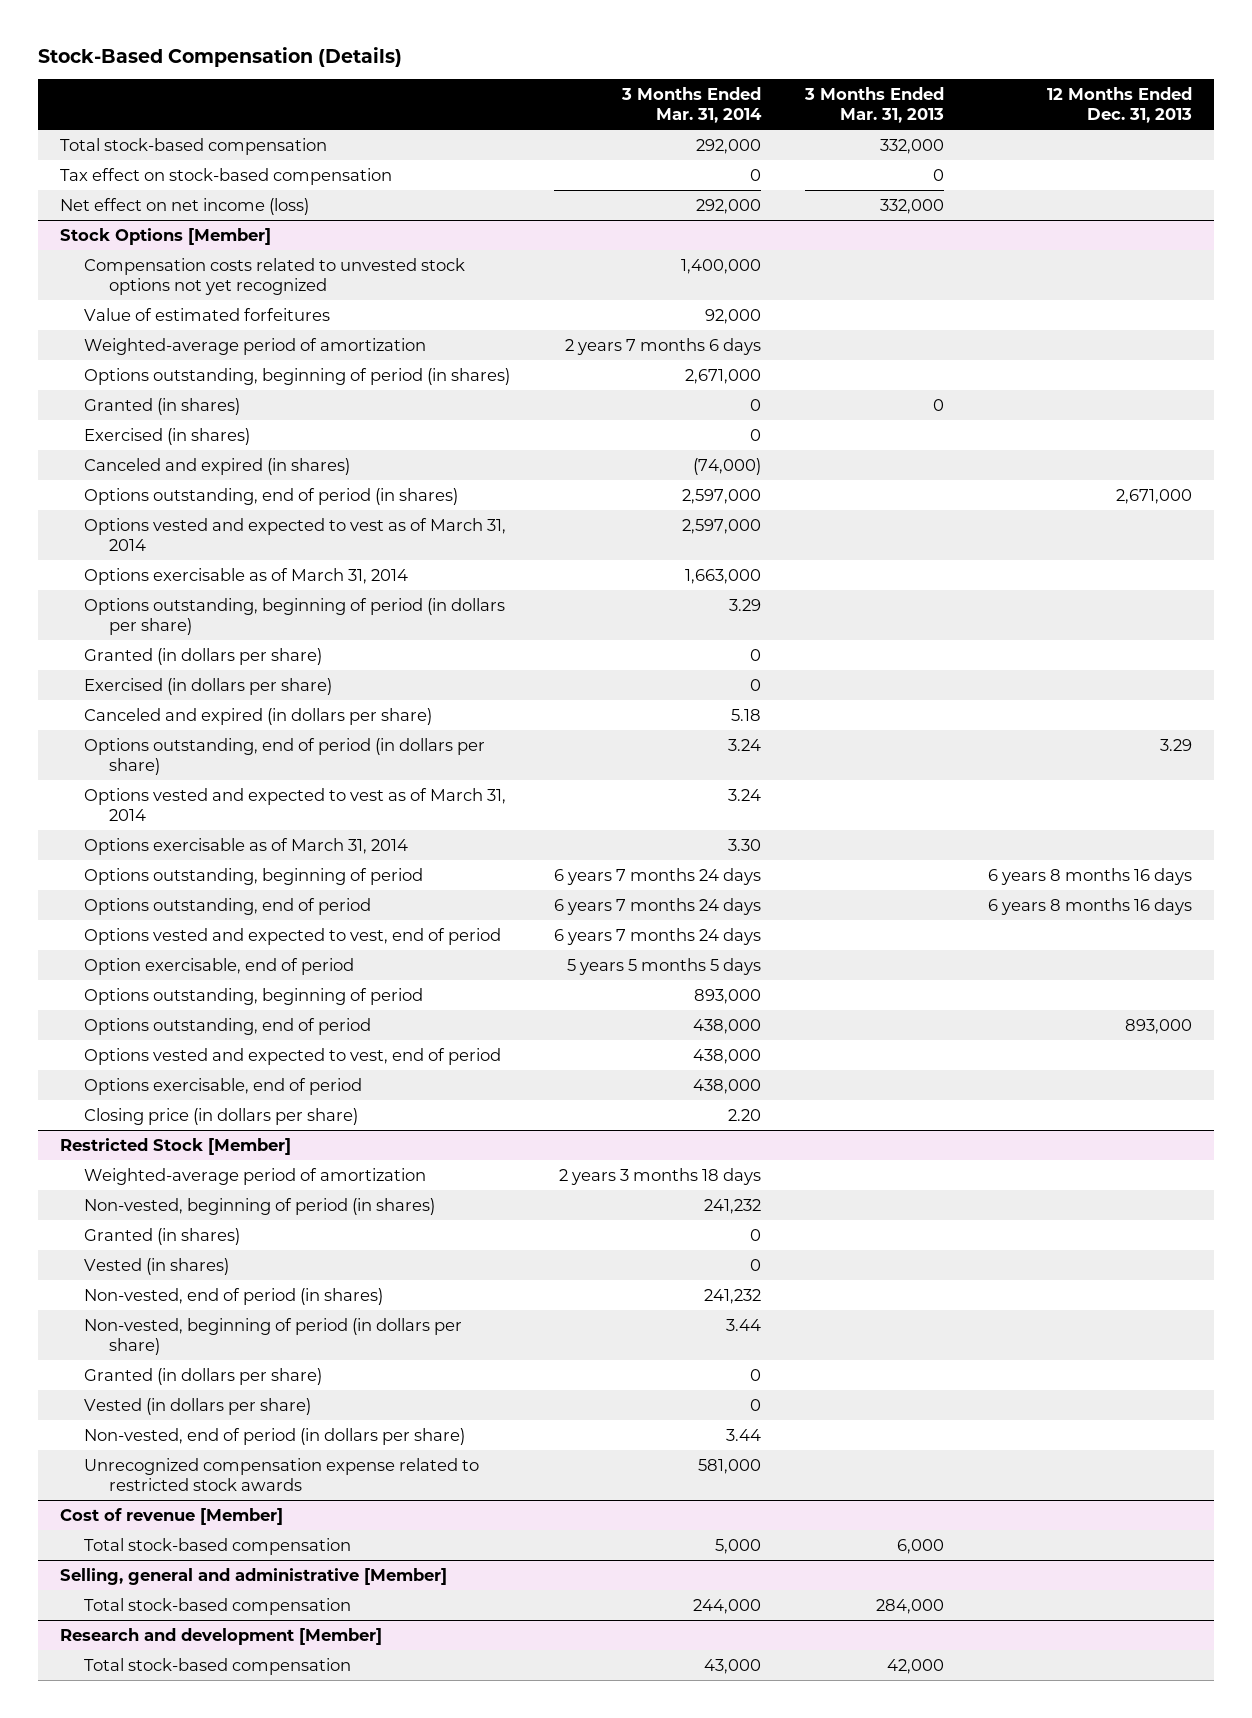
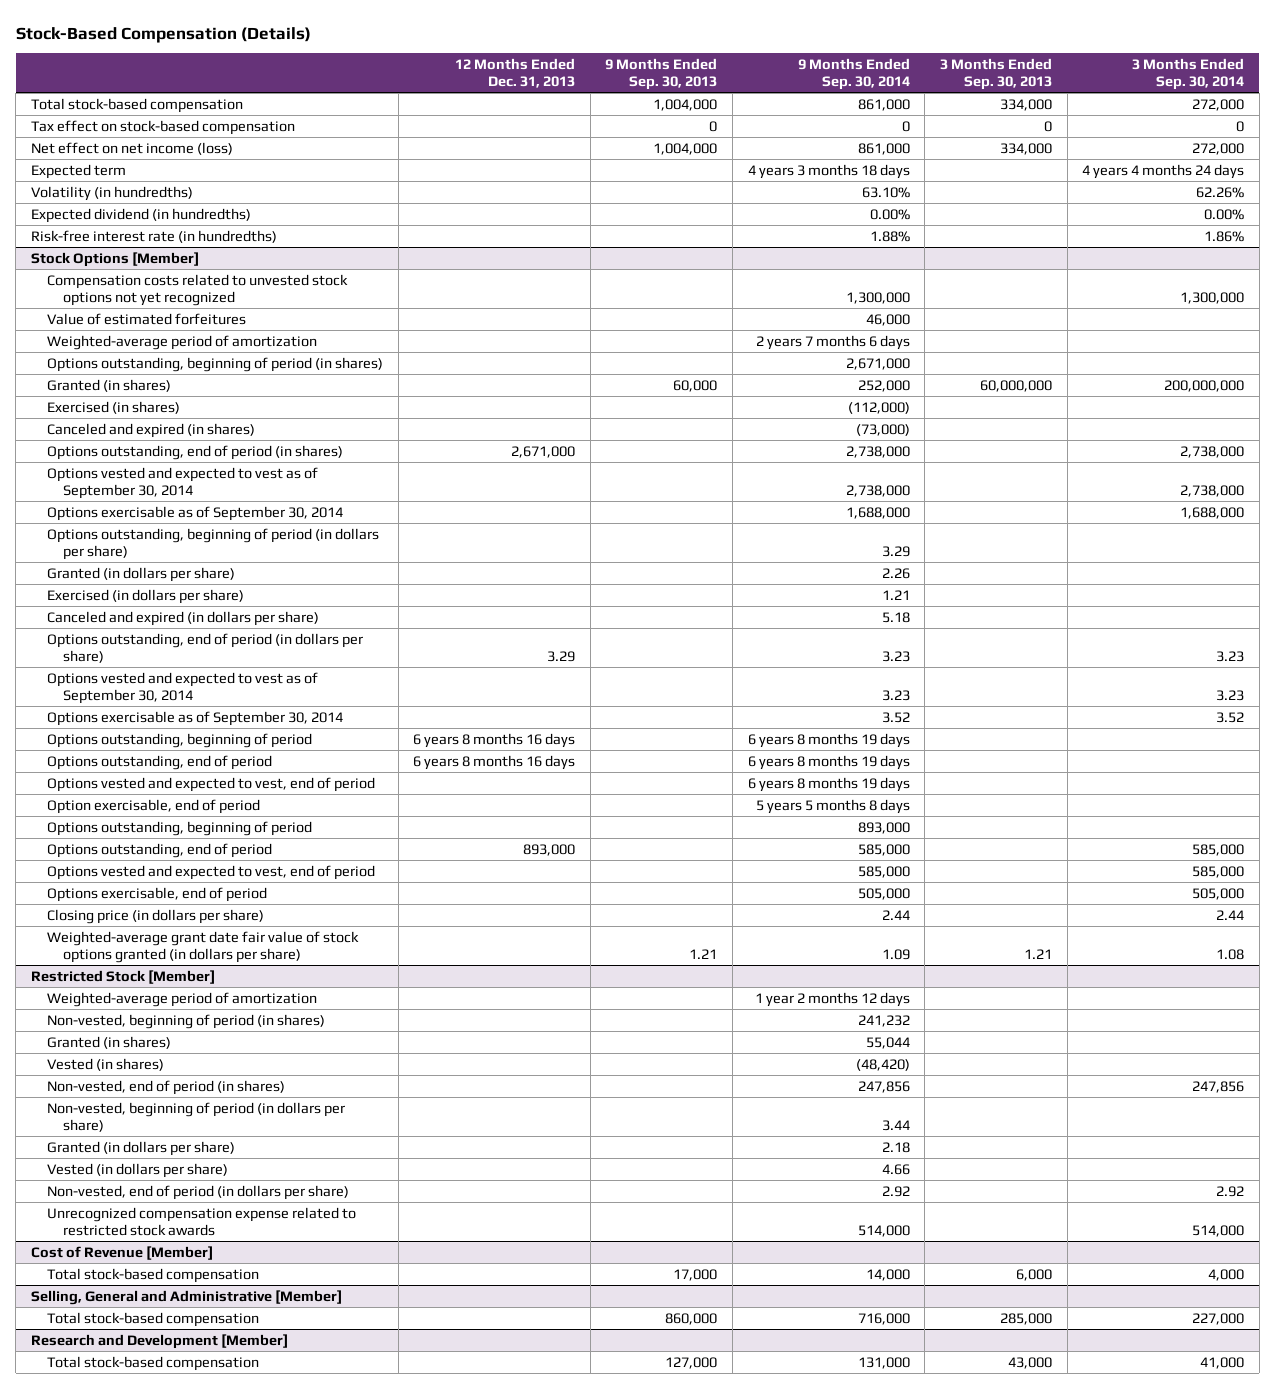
- | 3 Months Ended Mar. 31, 2014 | 3 Months Ended Mar. 31, 2013 | 12 Months Ended Dec. 31, 2013
+ | 12 Months Ended Dec. 31, 2013 | 9 Months Ended Sep. 30, 2013 | 9 Months Ended Sep. 30, 2014 | 3 Months Ended Sep. 30, 2013 | 3 Months Ended Sep. 30, 2014
+ Expected term | | | 4 years 3 months 18 days | | 4 years 4 months 24 days
+ Volatility (in hundredths) | | | 63.10% | | 62.26%
+ Expected dividend (in hundredths) | | | 0.00% | | 0.00%
+ Risk-free interest rate (in hundredths) | | | 1.88% | | 1.86%
@ Stock Options [Member]
- Options vested and expected to vest as of March 31, 2014 | 2,597,000 | |
- Options exercisable as of March 31, 2014 | 1,663,000 | |
+ Options vested and expected to vest as of September 30, 2014 | | | 2,738,000 | | 2,738,000
+ Options exercisable as of September 30, 2014 | | | 1,688,000 | | 1,688,000
- Options vested and expected to vest as of March 31, 2014 | 3.24 | |
- Options exercisable as of March 31, 2014 | 3.30 | |
+ Options vested and expected to vest as of September 30, 2014 | | | 3.23 | | 3.23
+ Options exercisable as of September 30, 2014 | | | 3.52 | | 3.52
+ Weighted-average grant date fair value of stock options granted (in dollars per share) | | 1.21 | 1.09 | 1.21 | 1.08
- Cost of revenue [Member]
+ Cost of Revenue [Member]
- Selling, general and administrative [Member]
+ Selling, General and Administrative [Member]
- Research and development [Member]
+ Research and Development [Member]

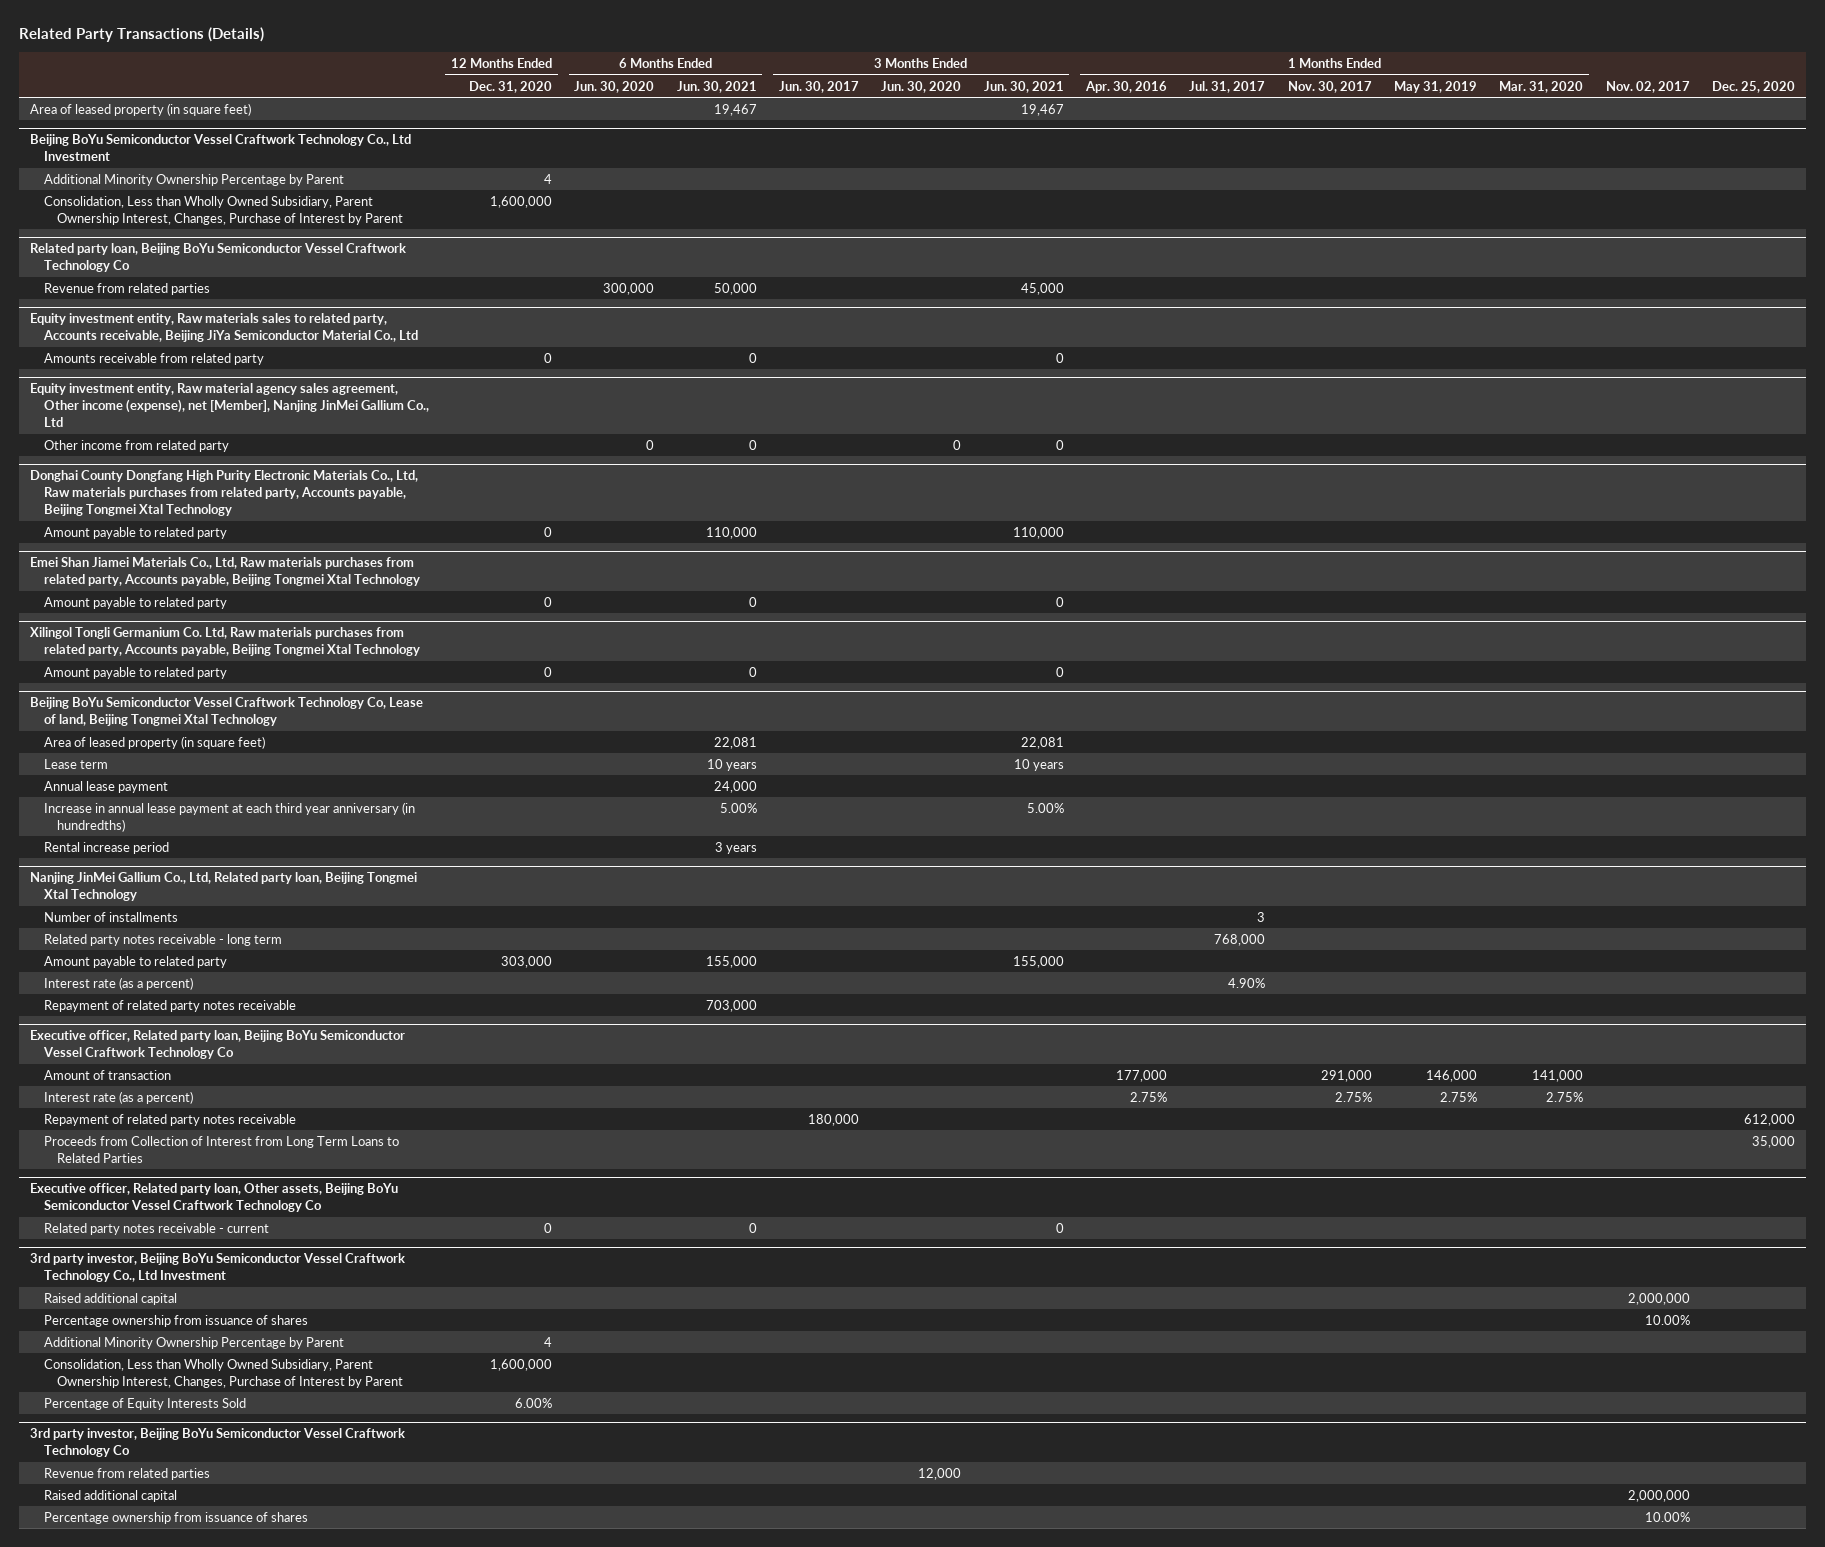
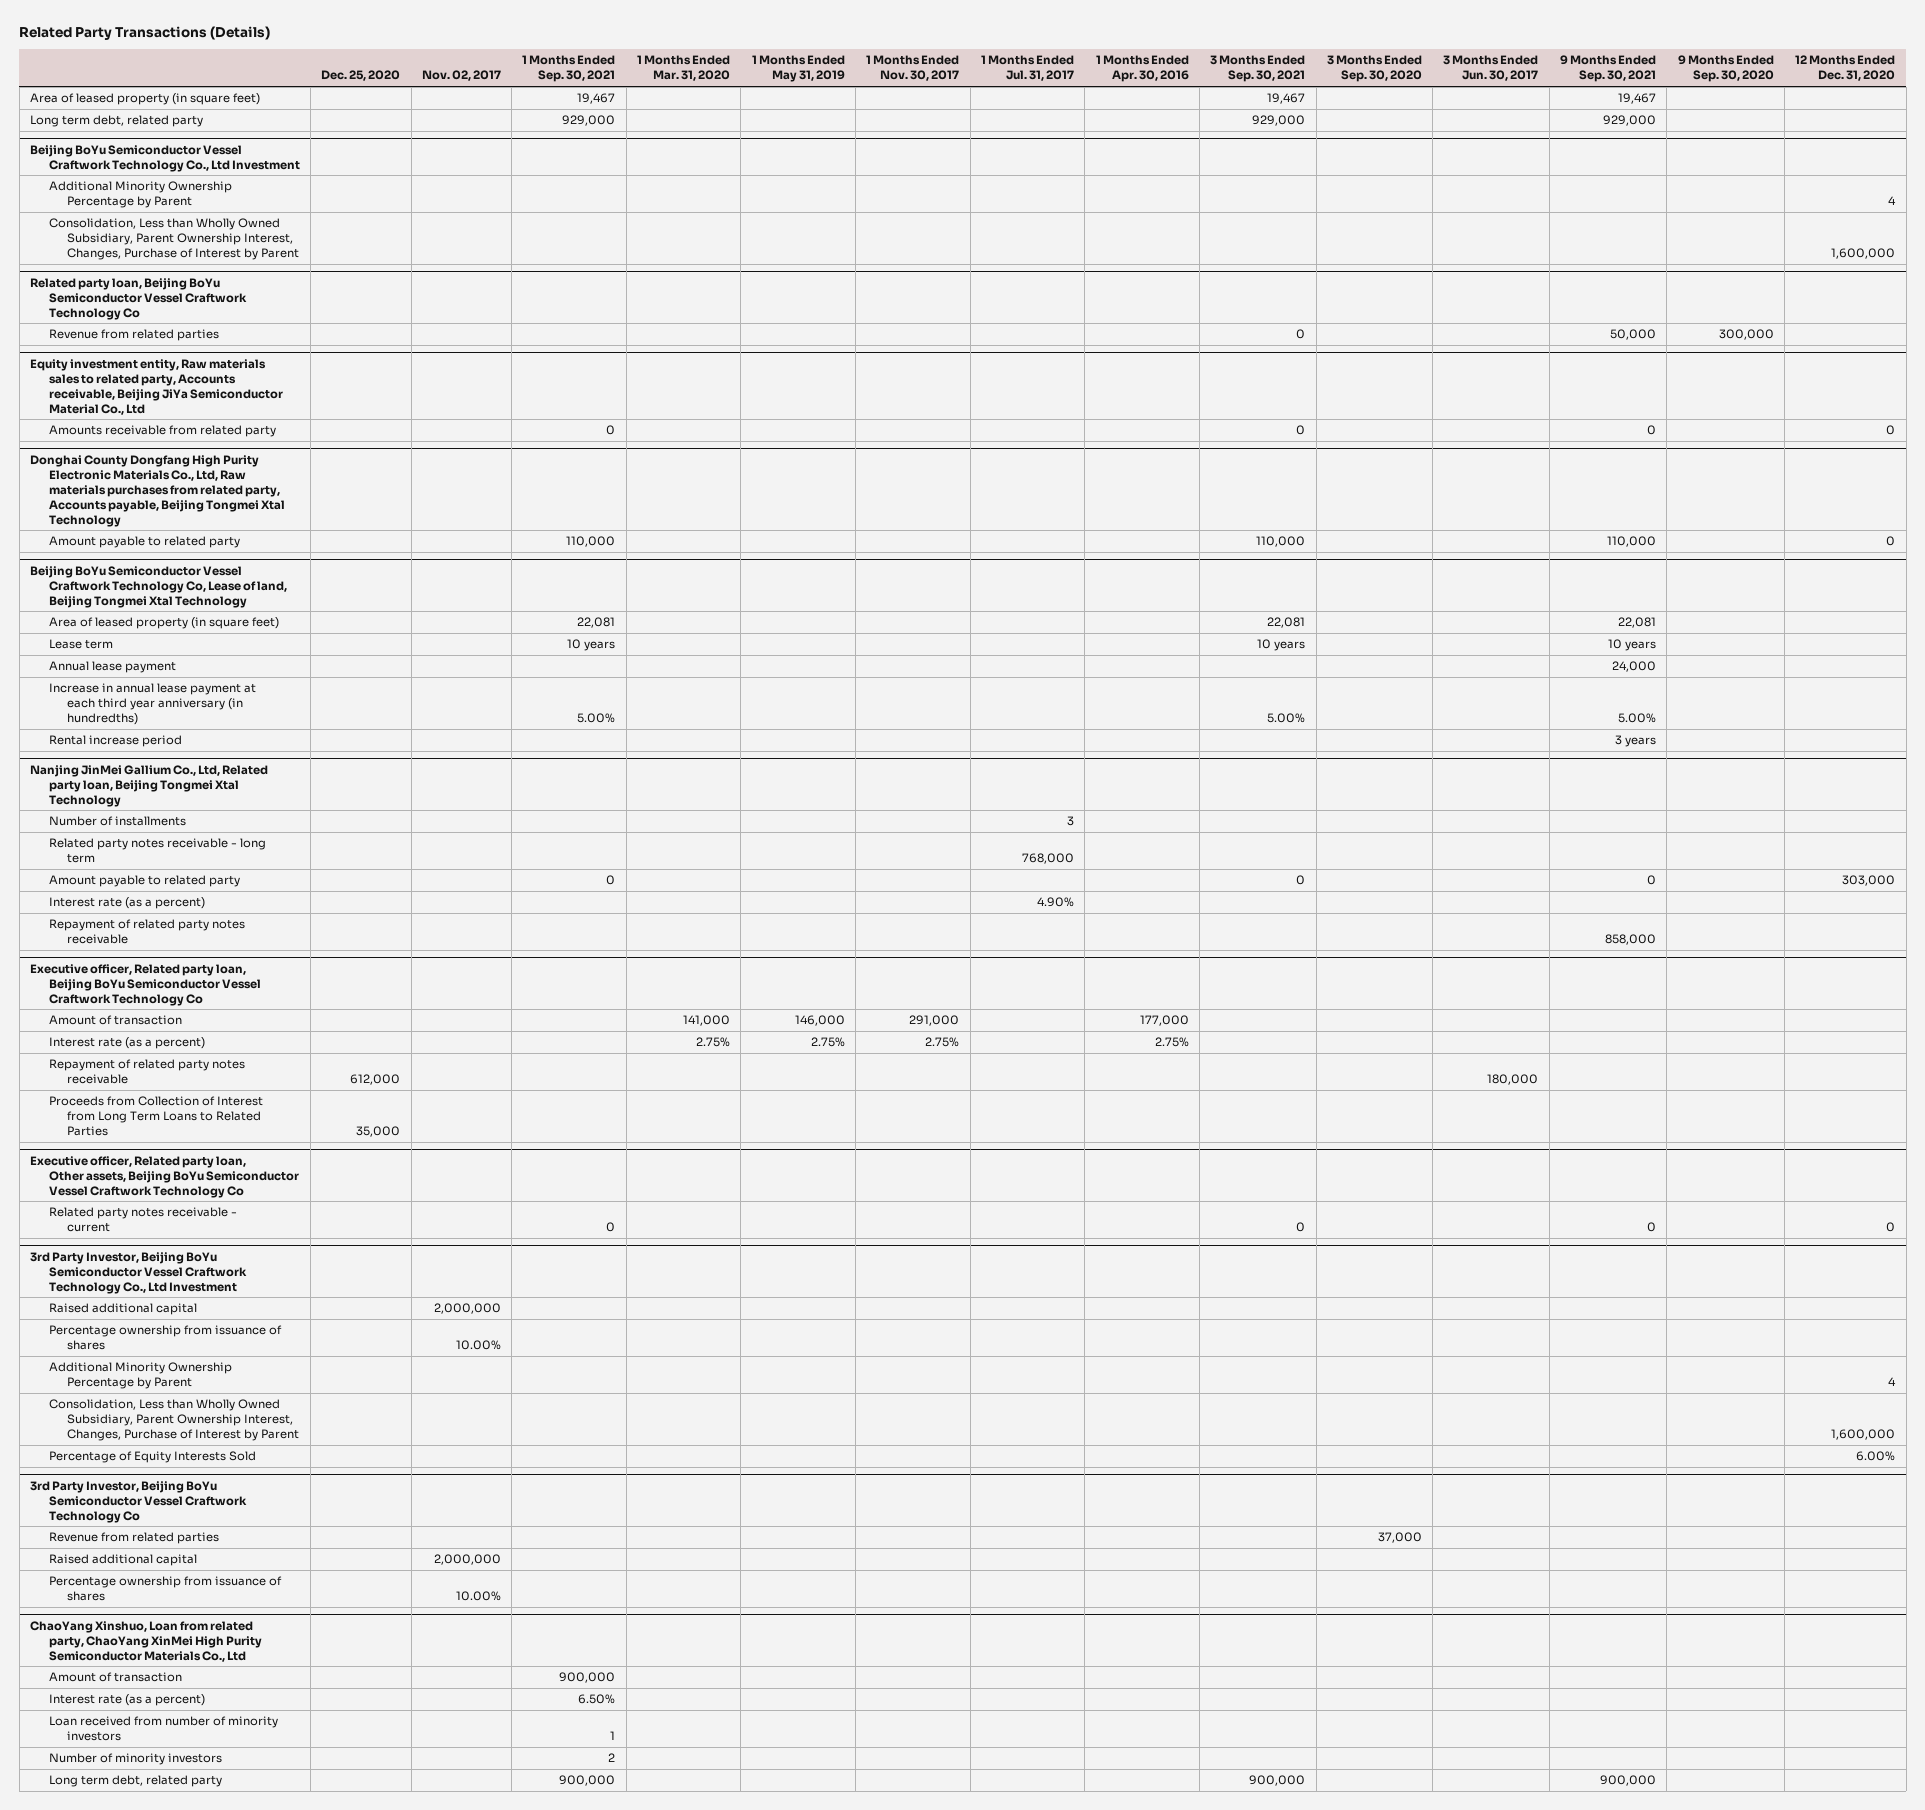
- | 12 Months Ended Dec. 31, 2020 | 6 Months Ended Jun. 30, 2020 | 6 Months Ended Jun. 30, 2021 | 3 Months Ended Jun. 30, 2017 | 3 Months Ended Jun. 30, 2020 | 3 Months Ended Jun. 30, 2021 | 1 Months Ended Apr. 30, 2016 | 1 Months Ended Jul. 31, 2017 | 1 Months Ended Nov. 30, 2017 | 1 Months Ended May 31, 2019 | 1 Months Ended Mar. 31, 2020 | Nov. 02, 2017 | Dec. 25, 2020
+ | Dec. 25, 2020 | Nov. 02, 2017 | 1 Months Ended Sep. 30, 2021 | 1 Months Ended Mar. 31, 2020 | 1 Months Ended May 31, 2019 | 1 Months Ended Nov. 30, 2017 | 1 Months Ended Jul. 31, 2017 | 1 Months Ended Apr. 30, 2016 | 3 Months Ended Sep. 30, 2021 | 3 Months Ended Sep. 30, 2020 | 3 Months Ended Jun. 30, 2017 | 9 Months Ended Sep. 30, 2021 | 9 Months Ended Sep. 30, 2020 | 12 Months Ended Dec. 31, 2020
+ Long term debt, related party | | | 929,000 | | | | | | 929,000 | | | 929,000 | |
- Equity investment entity, Raw material agency sales agreement, Other income (expense), net [Member], Nanjing JinMei Gallium Co., Ltd
- Other income from related party | | 0 | 0 | | 0 | 0 | | | | | | |
- Emei Shan Jiamei Materials Co., Ltd, Raw materials purchases from related party, Accounts payable, Beijing Tongmei Xtal Technology
- Amount payable to related party | 0 | | 0 | | | 0 | | | | | | |
- Xilingol Tongli Germanium Co. Ltd, Raw materials purchases from related party, Accounts payable, Beijing Tongmei Xtal Technology
- Amount payable to related party | 0 | | 0 | | | 0 | | | | | | |
- 3rd party investor, Beijing BoYu Semiconductor Vessel Craftwork Technology Co., Ltd Investment
+ 3rd Party Investor, Beijing BoYu Semiconductor Vessel Craftwork Technology Co., Ltd Investment
- 3rd party investor, Beijing BoYu Semiconductor Vessel Craftwork Technology Co
+ 3rd Party Investor, Beijing BoYu Semiconductor Vessel Craftwork Technology Co
+ ChaoYang Xinshuo, Loan from related party, ChaoYang XinMei High Purity Semiconductor Materials Co., Ltd
+ Amount of transaction | | | 900,000 | | | | | | | | | | |
+ Interest rate (as a percent) | | | 6.50% | | | | | | | | | | |
+ Loan received from number of minority investors | | | 1 | | | | | | | | | | |
+ Number of minority investors | | | 2 | | | | | | | | | | |
+ Long term debt, related party | | | 900,000 | | | | | | 900,000 | | | 900,000 | |

